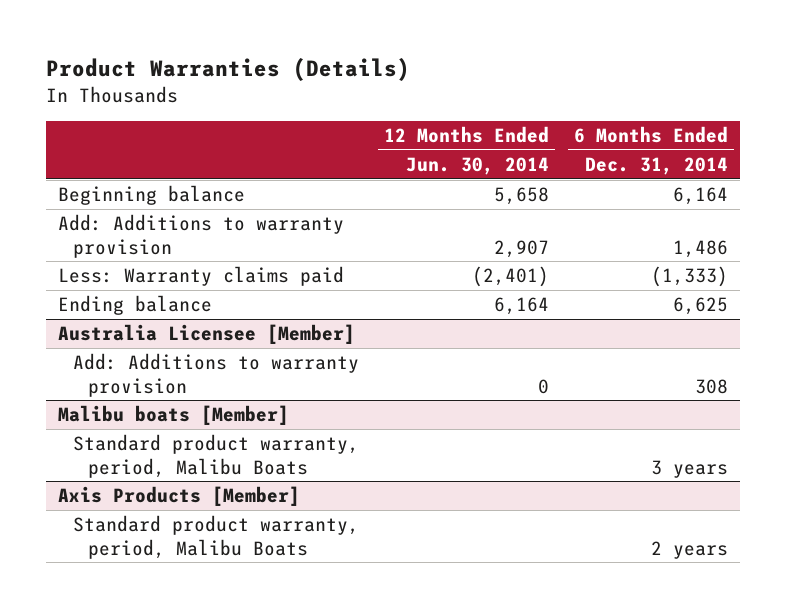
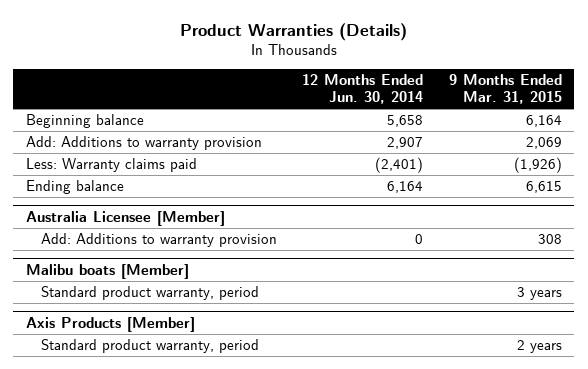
- | 12 Months Ended Jun. 30, 2014 | 6 Months Ended Dec. 31, 2014
+ | 12 Months Ended Jun. 30, 2014 | 9 Months Ended Mar. 31, 2015
@ Malibu boats [Member]
- Standard product warranty, period, Malibu Boats | | 3 years
+ Standard product warranty, period | | 3 years
@ Axis Products [Member]
- Standard product warranty, period, Malibu Boats | | 2 years
+ Standard product warranty, period | | 2 years

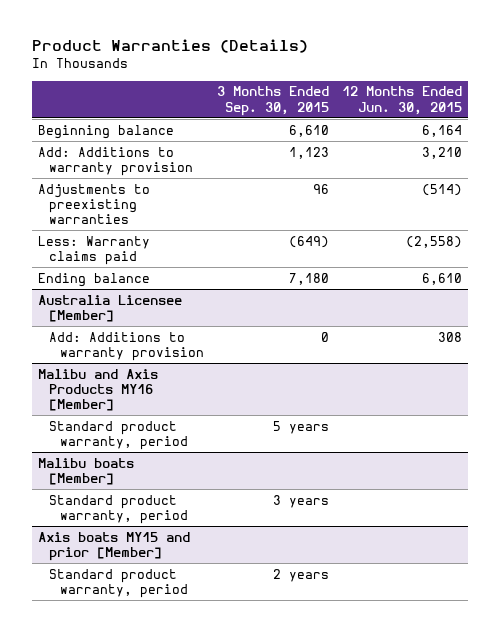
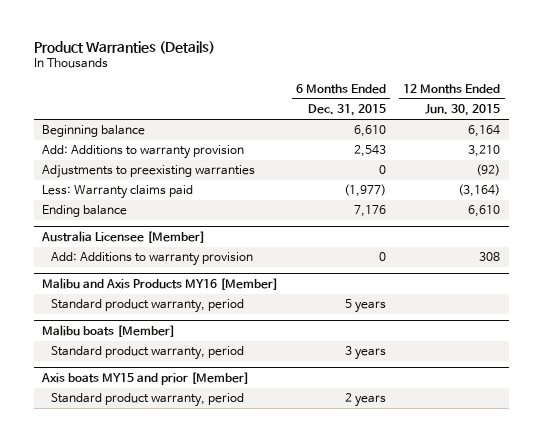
- | 3 Months Ended Sep. 30, 2015 | 12 Months Ended Jun. 30, 2015
+ | 6 Months Ended Dec. 31, 2015 | 12 Months Ended Jun. 30, 2015
- Adjustments to preexisting warranties | 96 | (514)
- Less: Warranty claims paid | (649) | (2,558)
+ Adjustments to preexisting warranties | 0 | (92)
+ Less: Warranty claims paid | (1,977) | (3,164)

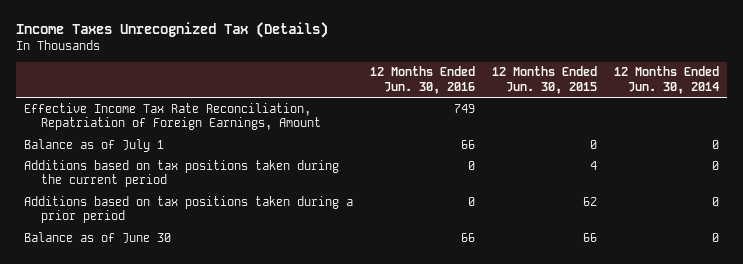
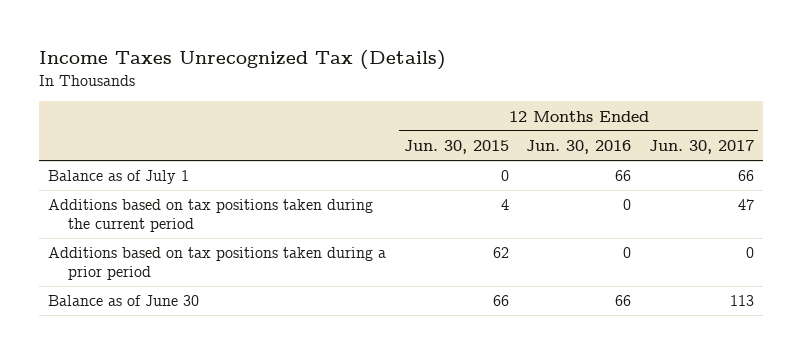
- | 12 Months Ended Jun. 30, 2016 | 12 Months Ended Jun. 30, 2015 | 12 Months Ended Jun. 30, 2014
+ | 12 Months Ended Jun. 30, 2015 | 12 Months Ended Jun. 30, 2016 | 12 Months Ended Jun. 30, 2017
- Effective Income Tax Rate Reconciliation, Repatriation of Foreign Earnings, Amount | 749 | |

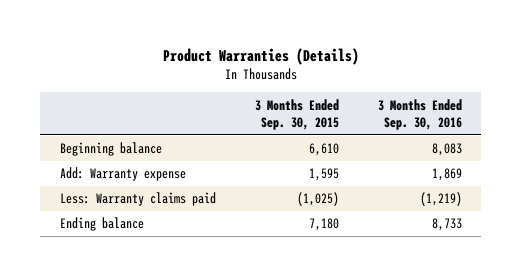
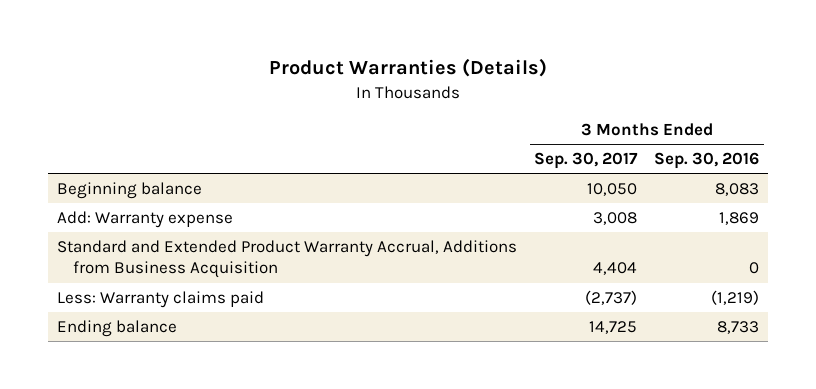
- | 3 Months Ended Sep. 30, 2015 | 3 Months Ended Sep. 30, 2016
+ | 3 Months Ended Sep. 30, 2017 | 3 Months Ended Sep. 30, 2016
+ Standard and Extended Product Warranty Accrual, Additions from Business Acquisition | 4,404 | 0

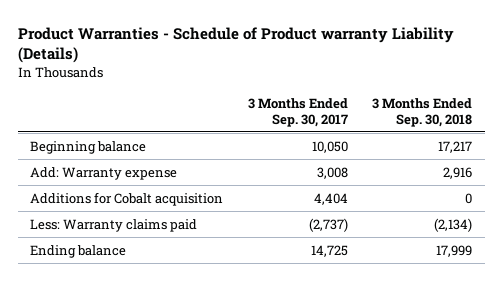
- Product Warranties (Details)
+ Product Warranties - Schedule of Product warranty Liability (Details)
- | 3 Months Ended Sep. 30, 2017 | 3 Months Ended Sep. 30, 2016
+ | 3 Months Ended Sep. 30, 2017 | 3 Months Ended Sep. 30, 2018
- Standard and Extended Product Warranty Accrual, Additions from Business Acquisition | 4,404 | 0
+ Additions for Cobalt acquisition | 4,404 | 0

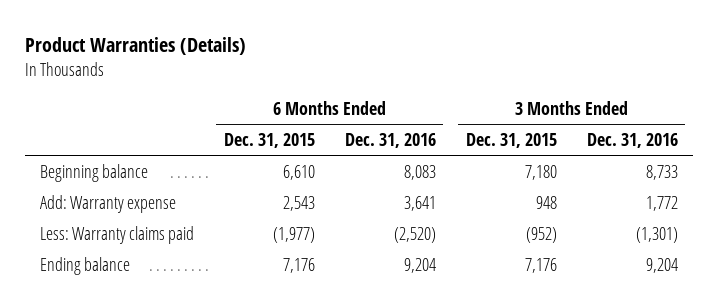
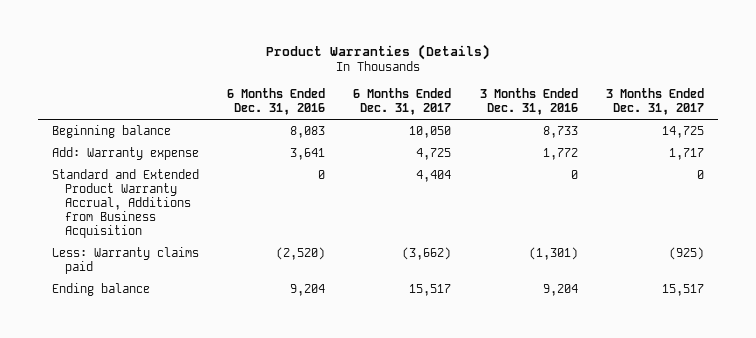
- | 6 Months Ended Dec. 31, 2015 | 6 Months Ended Dec. 31, 2016 | 3 Months Ended Dec. 31, 2015 | 3 Months Ended Dec. 31, 2016
+ | 6 Months Ended Dec. 31, 2016 | 6 Months Ended Dec. 31, 2017 | 3 Months Ended Dec. 31, 2016 | 3 Months Ended Dec. 31, 2017
+ Standard and Extended Product Warranty Accrual, Additions from Business Acquisition | 0 | 4,404 | 0 | 0

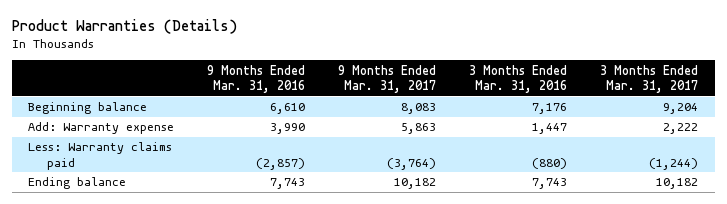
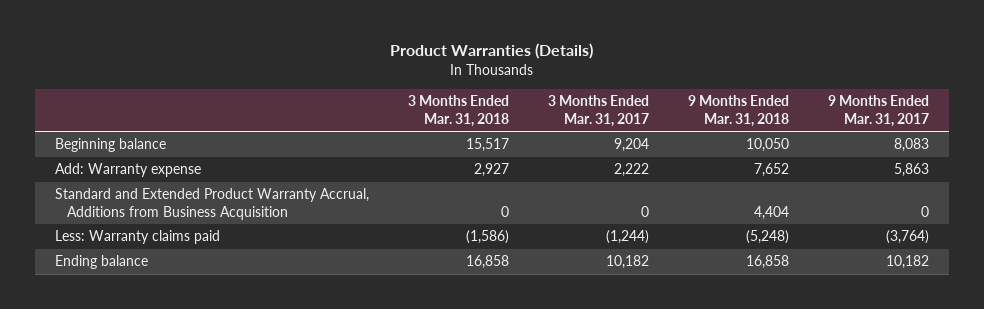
- | 9 Months Ended Mar. 31, 2016 | 9 Months Ended Mar. 31, 2017 | 3 Months Ended Mar. 31, 2016 | 3 Months Ended Mar. 31, 2017
+ | 3 Months Ended Mar. 31, 2018 | 3 Months Ended Mar. 31, 2017 | 9 Months Ended Mar. 31, 2018 | 9 Months Ended Mar. 31, 2017
+ Standard and Extended Product Warranty Accrual, Additions from Business Acquisition | 0 | 0 | 4,404 | 0

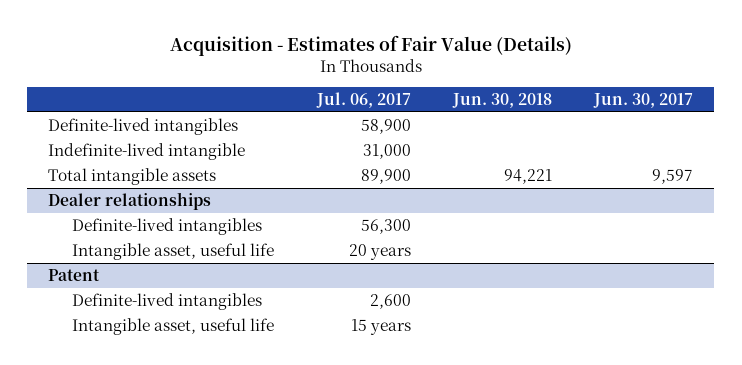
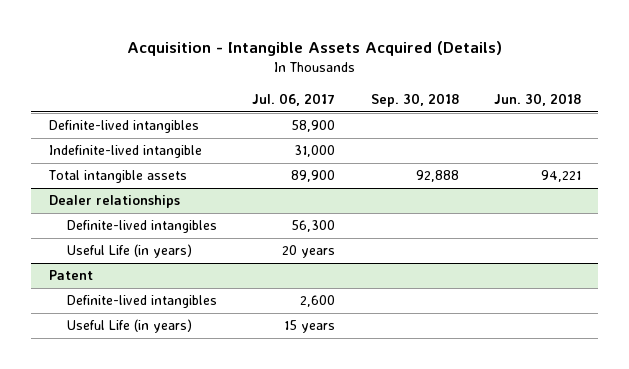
- Acquisition - Estimates of Fair Value (Details)
+ Acquisition - Intangible Assets Acquired (Details)
- | Jul. 06, 2017 | Jun. 30, 2018 | Jun. 30, 2017
+ | Jul. 06, 2017 | Sep. 30, 2018 | Jun. 30, 2018
@ Dealer relationships
- Intangible asset, useful life | 20 years | |
+ Useful Life (in years) | 20 years | |
@ Patent
- Intangible asset, useful life | 15 years | |
+ Useful Life (in years) | 15 years | |

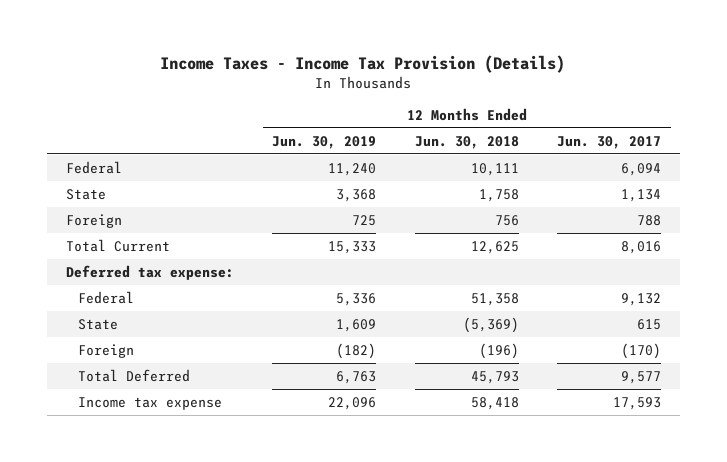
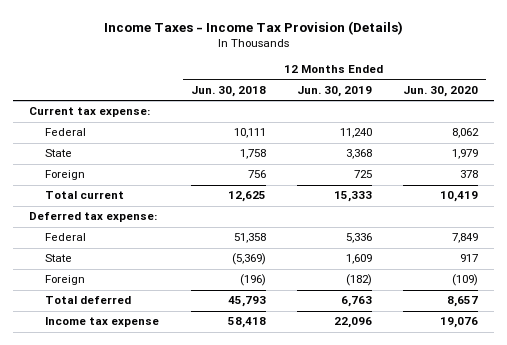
- | 12 Months Ended Jun. 30, 2019 | 12 Months Ended Jun. 30, 2018 | 12 Months Ended Jun. 30, 2017
+ | 12 Months Ended Jun. 30, 2018 | 12 Months Ended Jun. 30, 2019 | 12 Months Ended Jun. 30, 2020
+ Current tax expense:
- Total Current | 15,333 | 12,625 | 8,016
+ Total current | 12,625 | 15,333 | 10,419
- Total Deferred | 6,763 | 45,793 | 9,577
+ Total deferred | 45,793 | 6,763 | 8,657

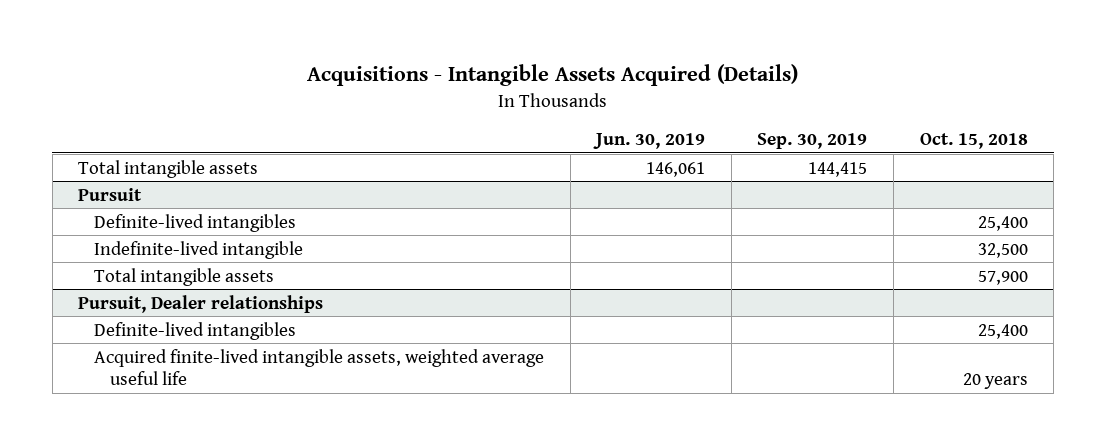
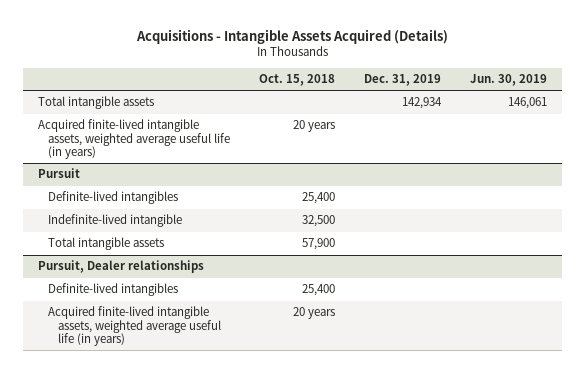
- | Jun. 30, 2019 | Sep. 30, 2019 | Oct. 15, 2018
+ | Oct. 15, 2018 | Dec. 31, 2019 | Jun. 30, 2019
+ Acquired finite-lived intangible assets, weighted average useful life (in years) | 20 years | |
@ Pursuit, Dealer relationships
- Acquired finite-lived intangible assets, weighted average useful life | | | 20 years
+ Acquired finite-lived intangible assets, weighted average useful life (in years) | 20 years | |

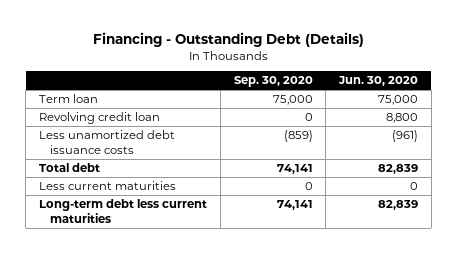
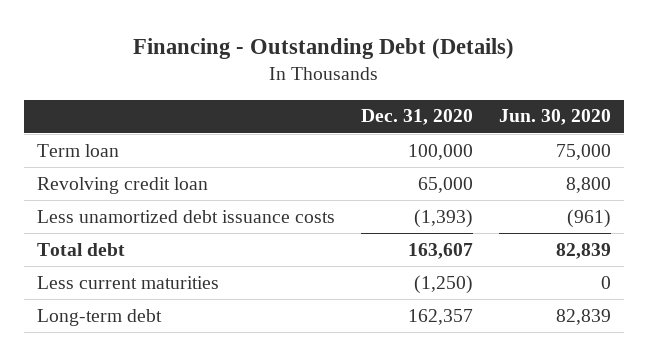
- | Sep. 30, 2020 | Jun. 30, 2020
+ | Dec. 31, 2020 | Jun. 30, 2020
- Long-term debt less current maturities | 74,141 | 82,839
+ Long-term debt | 162,357 | 82,839

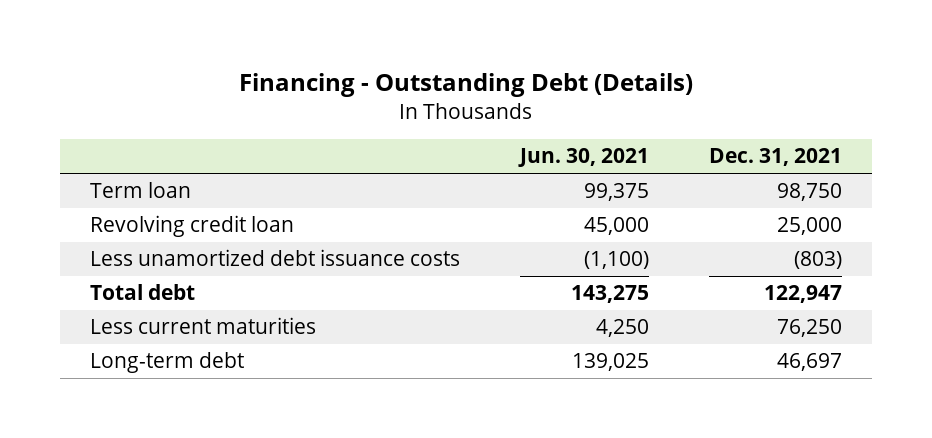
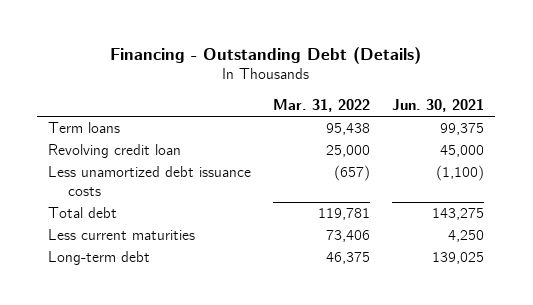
- | Jun. 30, 2021 | Dec. 31, 2021
+ | Mar. 31, 2022 | Jun. 30, 2021
- Term loan | 99,375 | 98,750
+ Term loans | 95,438 | 99,375

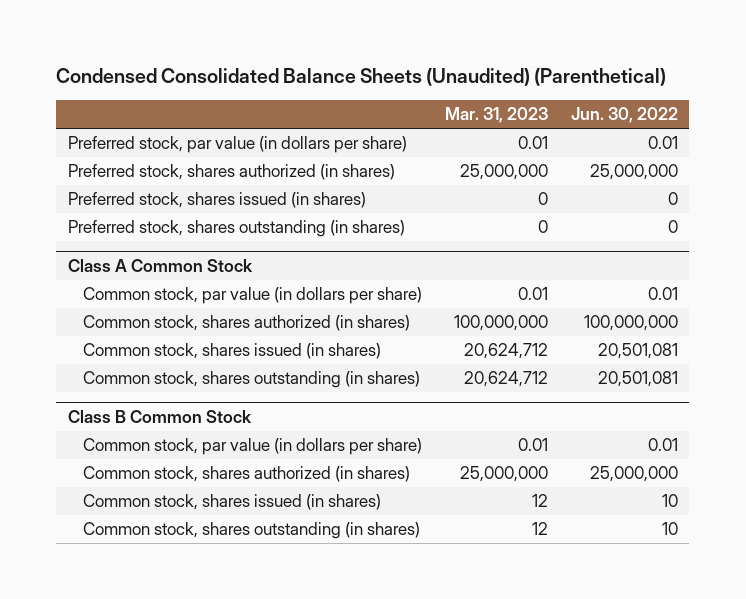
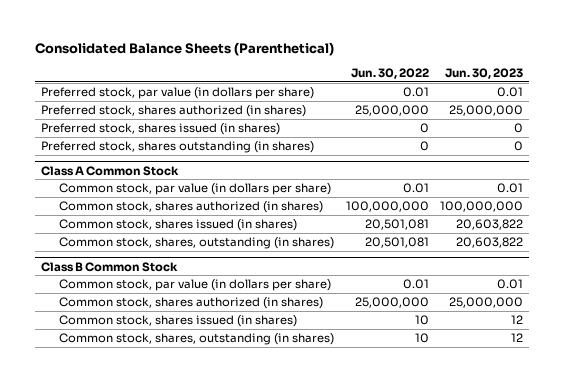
- Condensed Consolidated Balance Sheets (Unaudited) (Parenthetical)
+ Consolidated Balance Sheets (Parenthetical)
- | Mar. 31, 2023 | Jun. 30, 2022
+ | Jun. 30, 2022 | Jun. 30, 2023
@ Class A Common Stock
- Common stock, shares outstanding (in shares) | 20,624,712 | 20,501,081
+ Common stock, shares, outstanding (in shares) | 20,501,081 | 20,603,822
@ Class B Common Stock
- Common stock, shares outstanding (in shares) | 12 | 10
+ Common stock, shares, outstanding (in shares) | 10 | 12

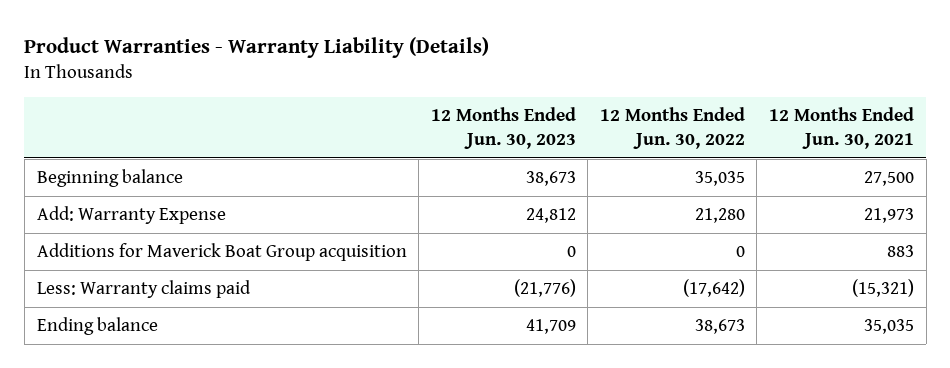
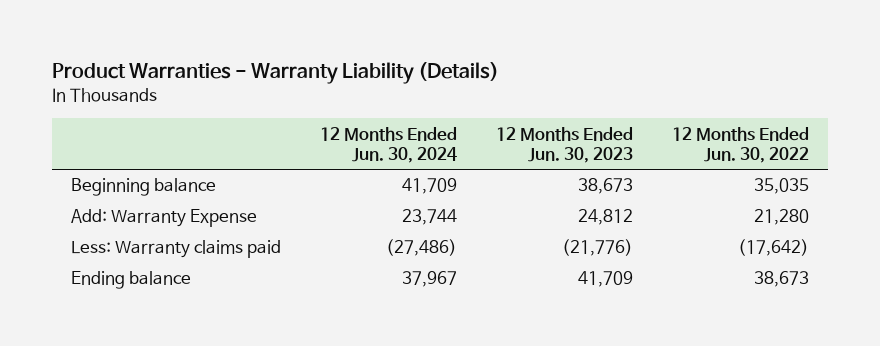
- | 12 Months Ended Jun. 30, 2023 | 12 Months Ended Jun. 30, 2022 | 12 Months Ended Jun. 30, 2021
+ | 12 Months Ended Jun. 30, 2024 | 12 Months Ended Jun. 30, 2023 | 12 Months Ended Jun. 30, 2022
- Additions for Maverick Boat Group acquisition | 0 | 0 | 883

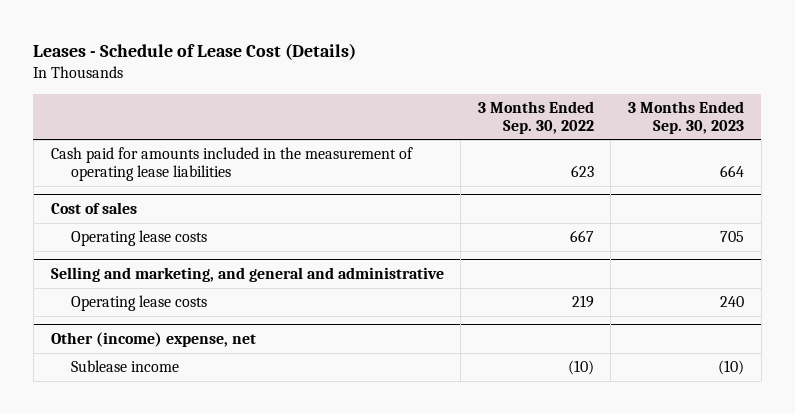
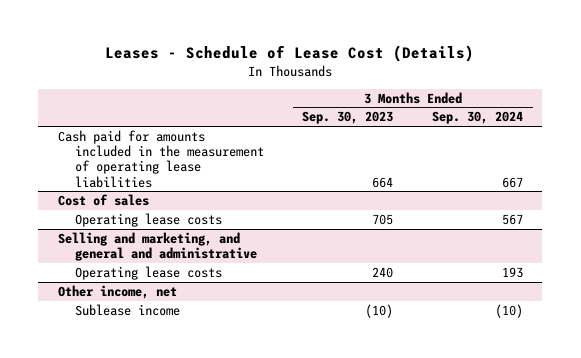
- | 3 Months Ended Sep. 30, 2022 | 3 Months Ended Sep. 30, 2023
+ | 3 Months Ended Sep. 30, 2023 | 3 Months Ended Sep. 30, 2024
- Other (income) expense, net
+ Other income, net

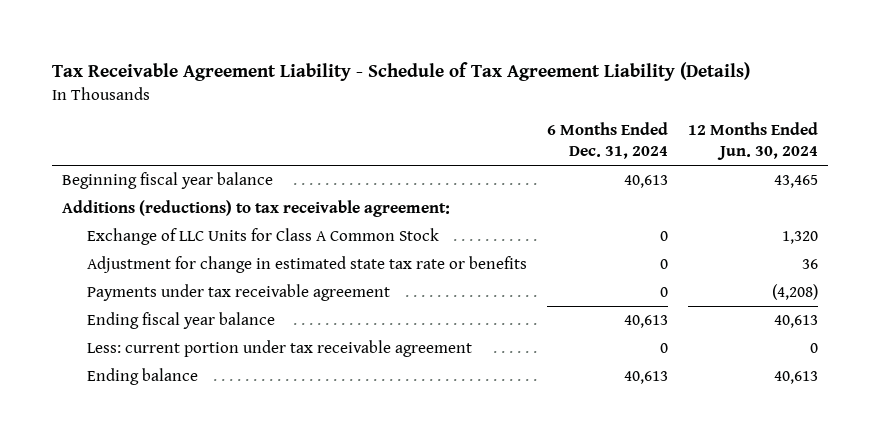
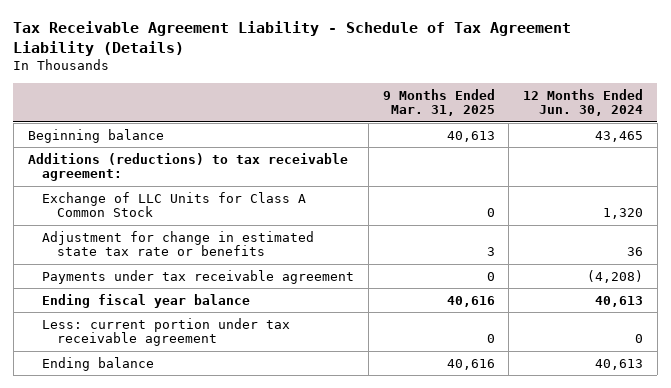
- | 6 Months Ended Dec. 31, 2024 | 12 Months Ended Jun. 30, 2024
+ | 9 Months Ended Mar. 31, 2025 | 12 Months Ended Jun. 30, 2024
- Beginning fiscal year balance | 40,613 | 43,465
+ Beginning balance | 40,613 | 43,465

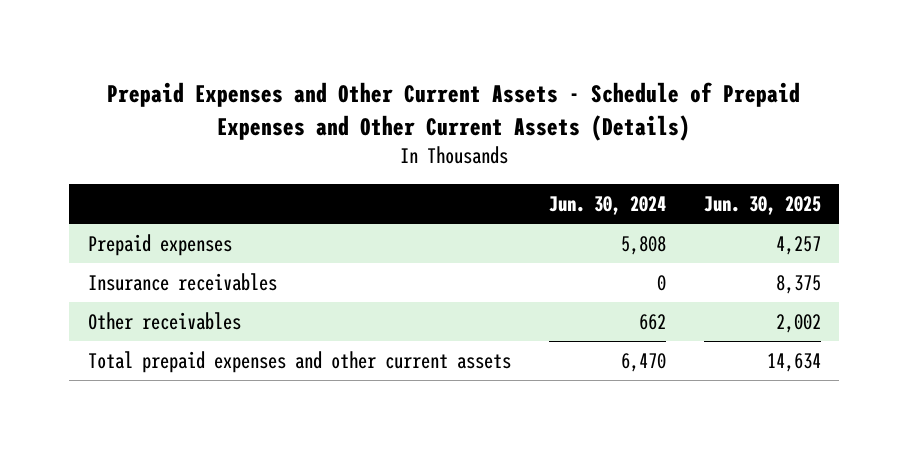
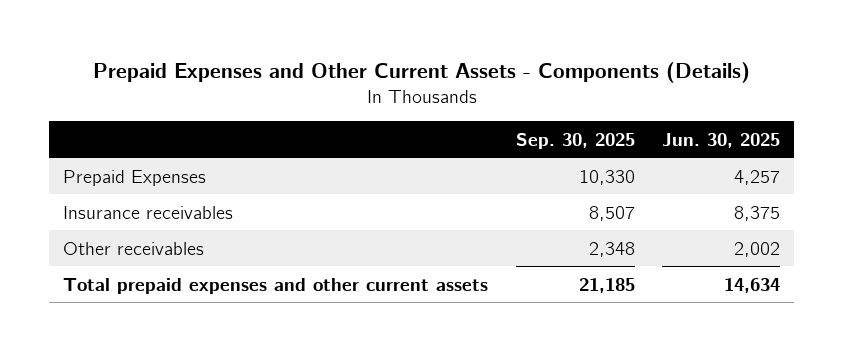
- Prepaid Expenses and Other Current Assets - Schedule of Prepaid Expenses and Other Current Assets (Details)
+ Prepaid Expenses and Other Current Assets - Components (Details)
- | Jun. 30, 2024 | Jun. 30, 2025
+ | Sep. 30, 2025 | Jun. 30, 2025
- Prepaid expenses | 5,808 | 4,257
+ Prepaid Expenses | 10,330 | 4,257

